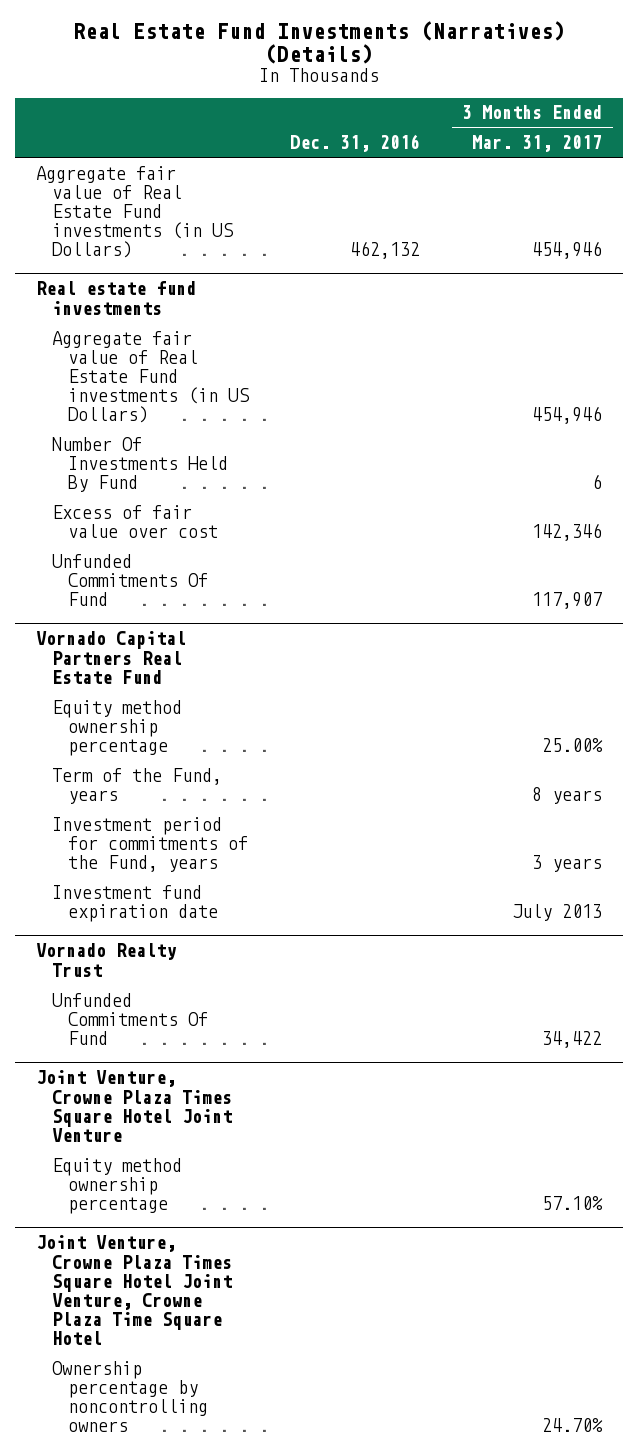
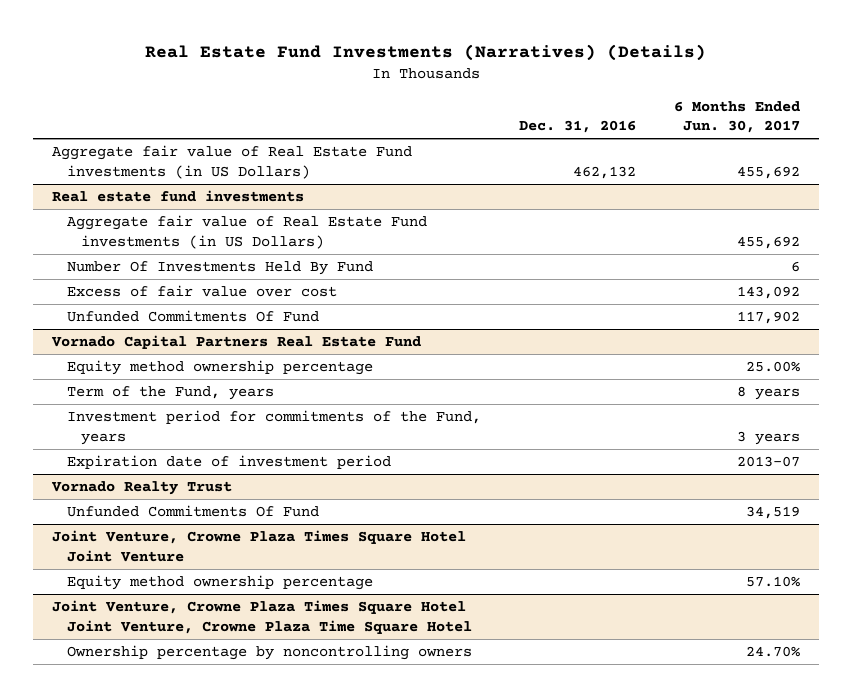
- | Dec. 31, 2016 | 3 Months Ended Mar. 31, 2017
+ | Dec. 31, 2016 | 6 Months Ended Jun. 30, 2017
@ Vornado Capital Partners Real Estate Fund
- Investment fund expiration date | | July 2013
+ Expiration date of investment period | | 2013-07

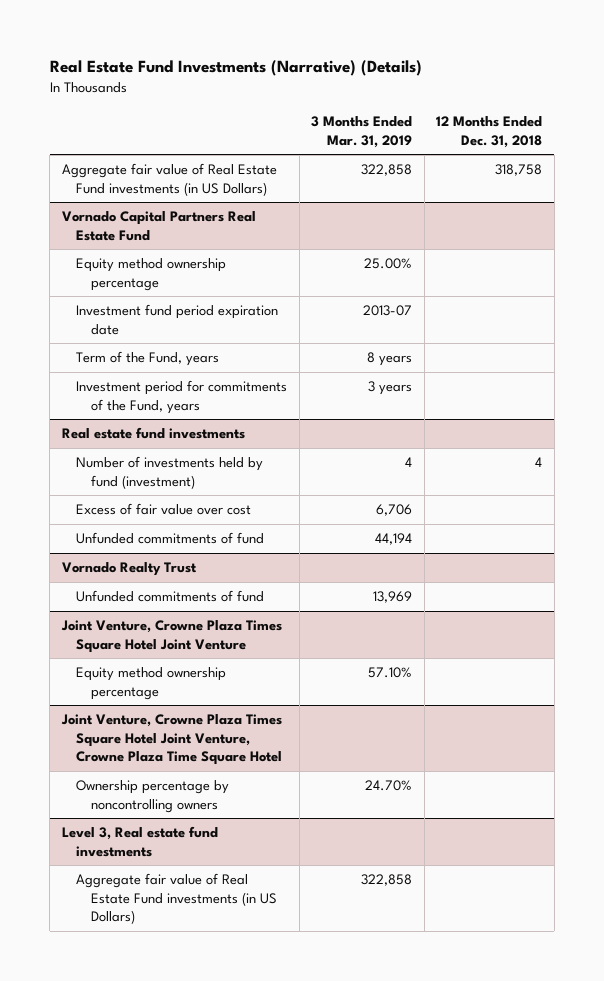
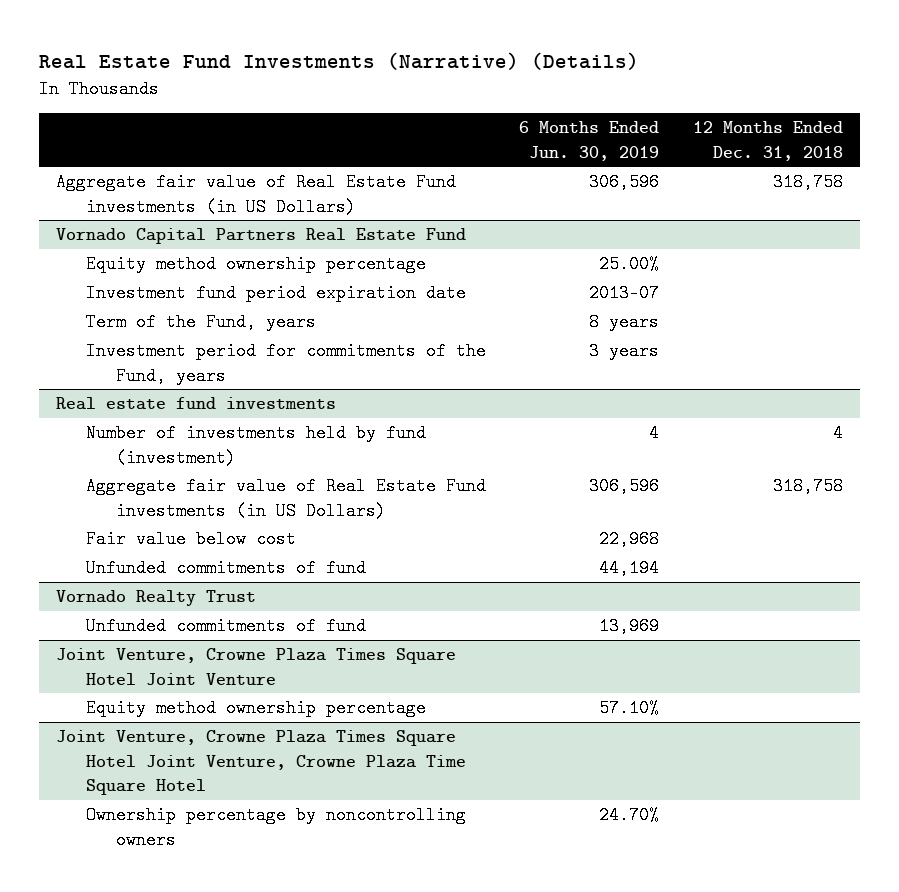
- | 3 Months Ended Mar. 31, 2019 | 12 Months Ended Dec. 31, 2018
+ | 6 Months Ended Jun. 30, 2019 | 12 Months Ended Dec. 31, 2018
@ Real estate fund investments
- Excess of fair value over cost | 6,706 |
+ Aggregate fair value of Real Estate Fund investments (in US Dollars) | 306,596 | 318,758
+ Fair value below cost | 22,968 |
- Level 3, Real estate fund investments
- Aggregate fair value of Real Estate Fund investments (in US Dollars) | 322,858 |

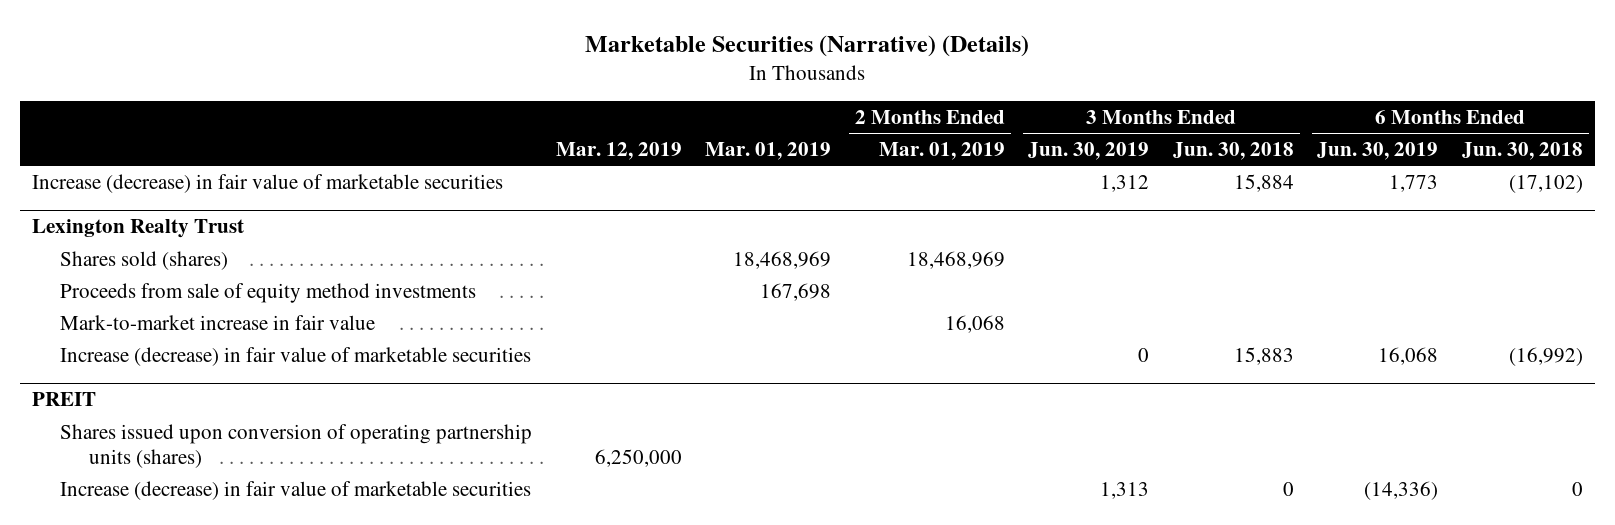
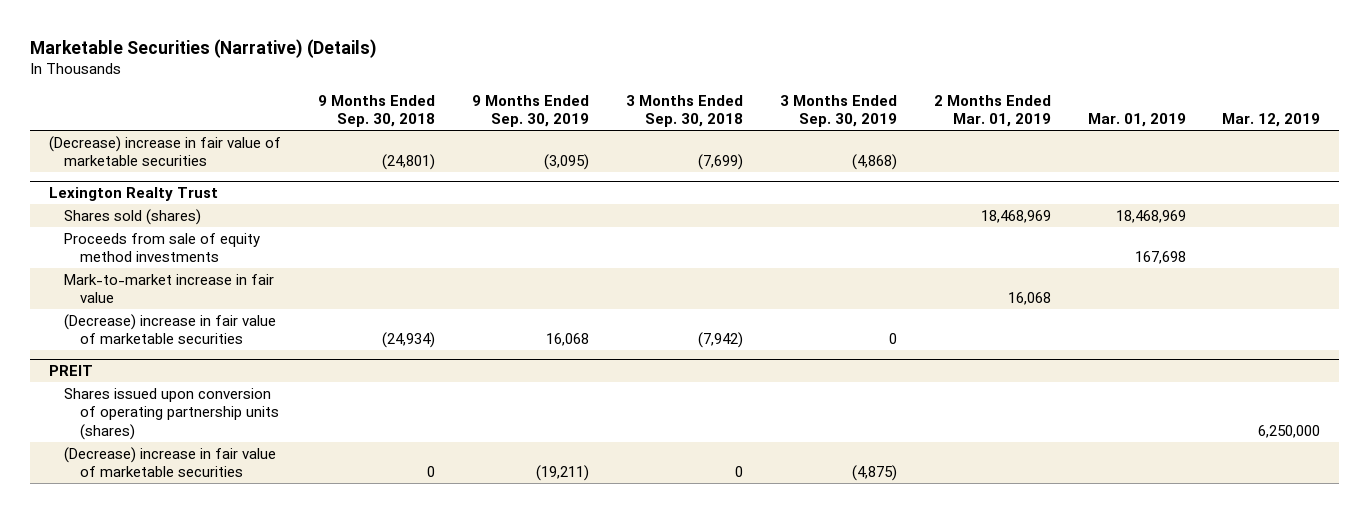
- | Mar. 12, 2019 | Mar. 01, 2019 | 2 Months Ended Mar. 01, 2019 | 3 Months Ended Jun. 30, 2019 | 3 Months Ended Jun. 30, 2018 | 6 Months Ended Jun. 30, 2019 | 6 Months Ended Jun. 30, 2018
+ | 9 Months Ended Sep. 30, 2018 | 9 Months Ended Sep. 30, 2019 | 3 Months Ended Sep. 30, 2018 | 3 Months Ended Sep. 30, 2019 | 2 Months Ended Mar. 01, 2019 | Mar. 01, 2019 | Mar. 12, 2019
- Increase (decrease) in fair value of marketable securities | | | | 1,312 | 15,884 | 1,773 | (17,102)
+ (Decrease) increase in fair value of marketable securities | (24,801) | (3,095) | (7,699) | (4,868) | | |
@ Lexington Realty Trust
- Increase (decrease) in fair value of marketable securities | | | | 0 | 15,883 | 16,068 | (16,992)
+ (Decrease) increase in fair value of marketable securities | (24,934) | 16,068 | (7,942) | 0 | | |
@ PREIT
- Increase (decrease) in fair value of marketable securities | | | | 1,313 | 0 | (14,336) | 0
+ (Decrease) increase in fair value of marketable securities | 0 | (19,211) | 0 | (4,875) | | |

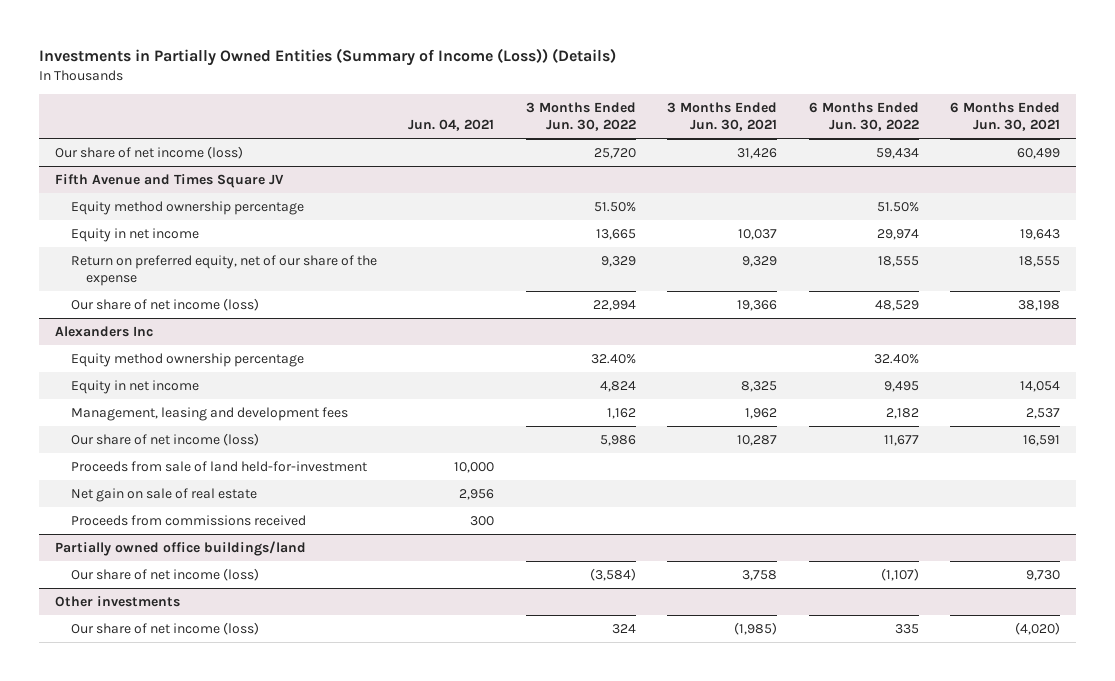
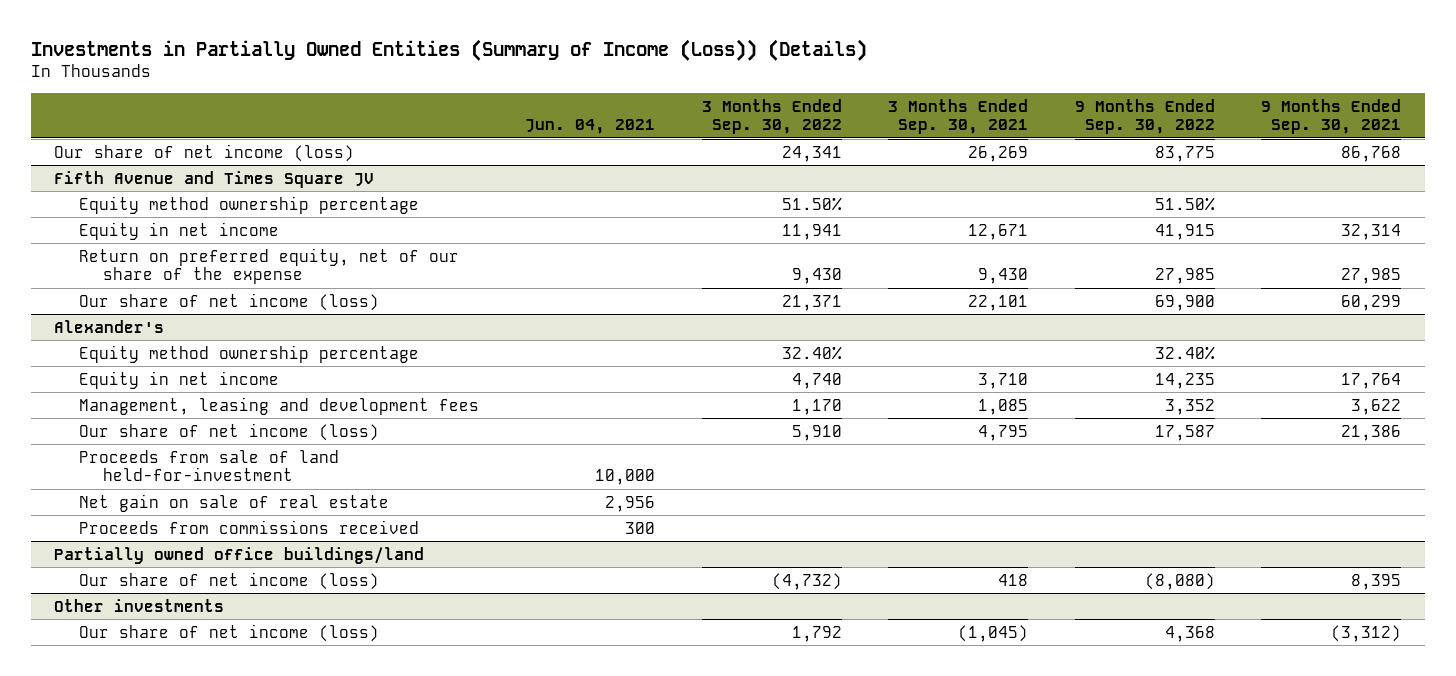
- | Jun. 04, 2021 | 3 Months Ended Jun. 30, 2022 | 3 Months Ended Jun. 30, 2021 | 6 Months Ended Jun. 30, 2022 | 6 Months Ended Jun. 30, 2021
+ | Jun. 04, 2021 | 3 Months Ended Sep. 30, 2022 | 3 Months Ended Sep. 30, 2021 | 9 Months Ended Sep. 30, 2022 | 9 Months Ended Sep. 30, 2021
- Alexanders Inc
+ Alexander's

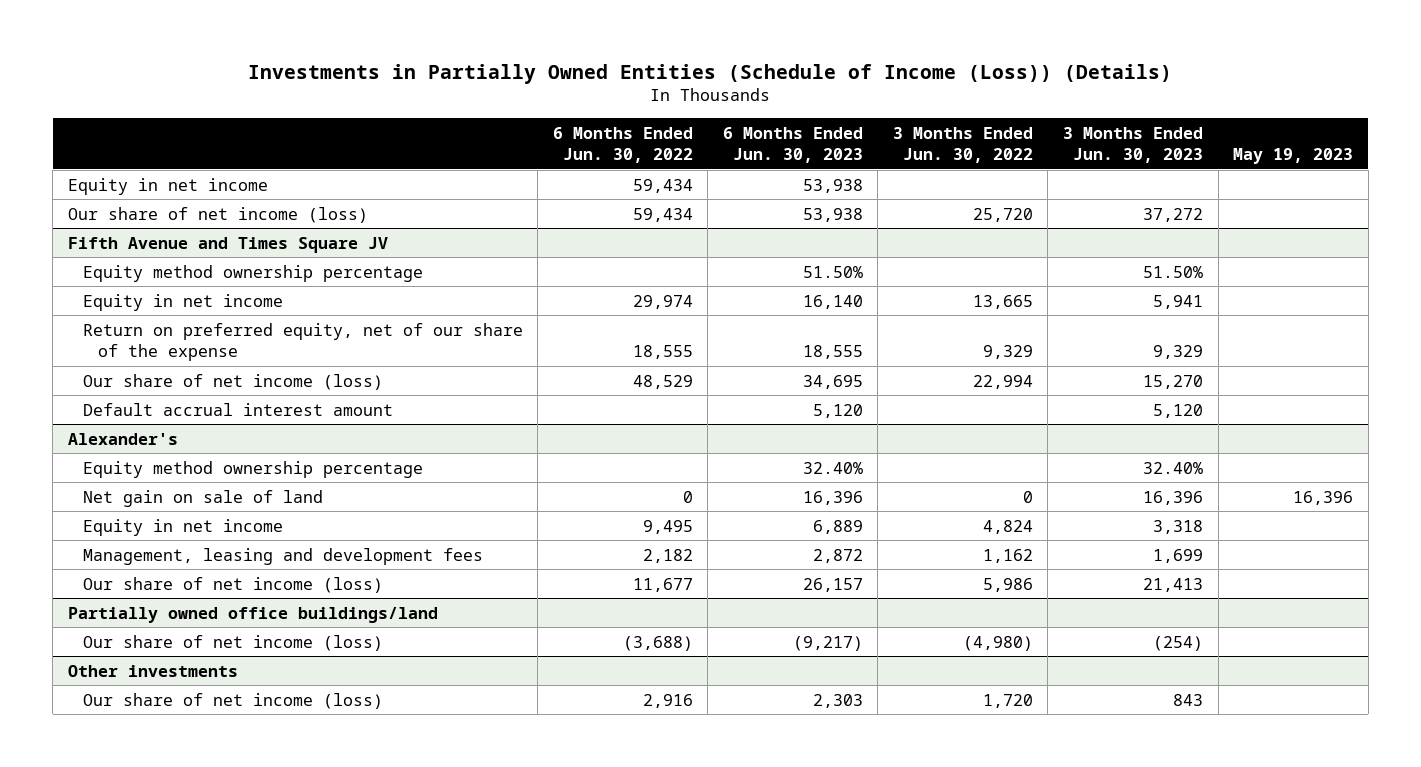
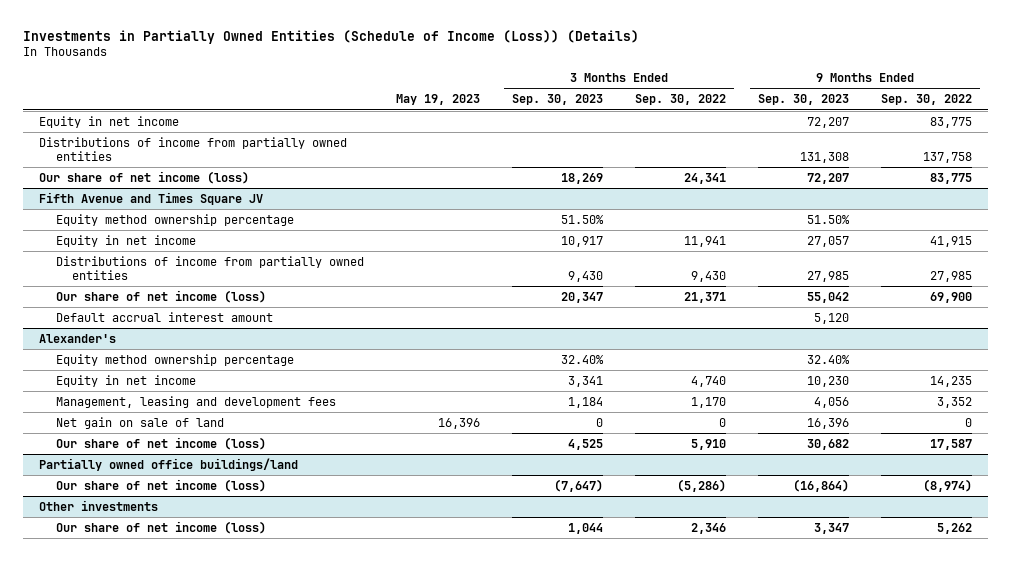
- | 6 Months Ended Jun. 30, 2022 | 6 Months Ended Jun. 30, 2023 | 3 Months Ended Jun. 30, 2022 | 3 Months Ended Jun. 30, 2023 | May 19, 2023
+ | May 19, 2023 | 3 Months Ended Sep. 30, 2023 | 3 Months Ended Sep. 30, 2022 | 9 Months Ended Sep. 30, 2023 | 9 Months Ended Sep. 30, 2022
+ Distributions of income from partially owned entities | | | | 131,308 | 137,758
@ Fifth Avenue and Times Square JV
- Return on preferred equity, net of our share of the expense | 18,555 | 18,555 | 9,329 | 9,329 |
+ Distributions of income from partially owned entities | | 9,430 | 9,430 | 27,985 | 27,985
@ Alexander's
moved down: Net gain on sale of land | 16,396 | 0 | 0 | 16,396 | 0

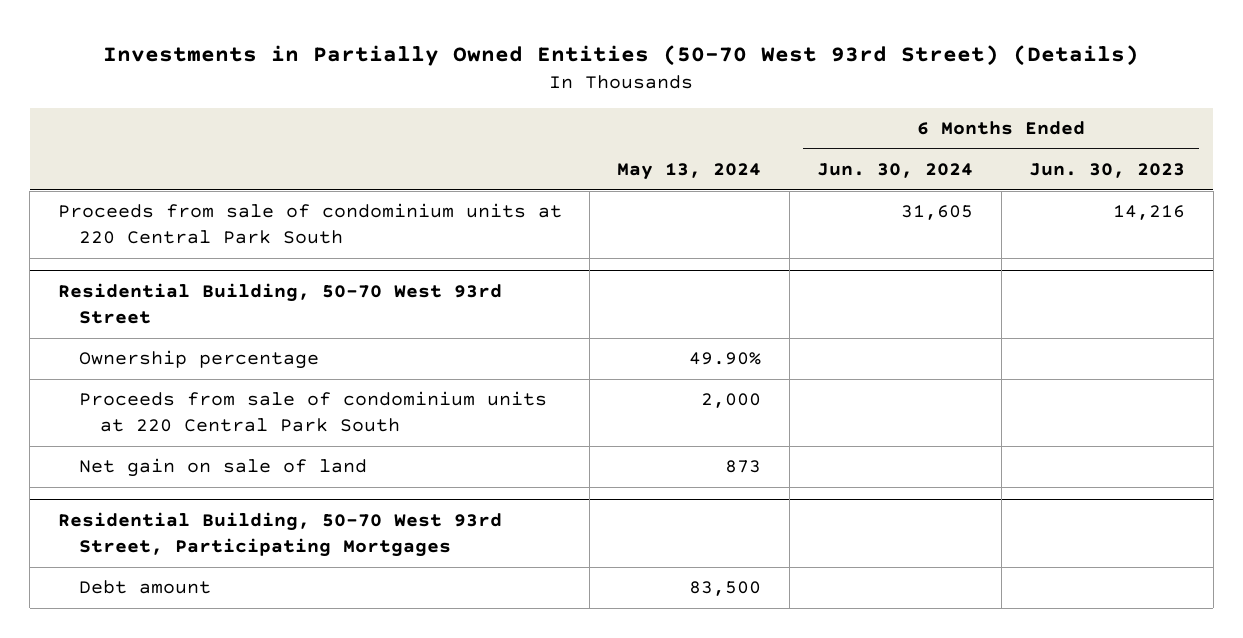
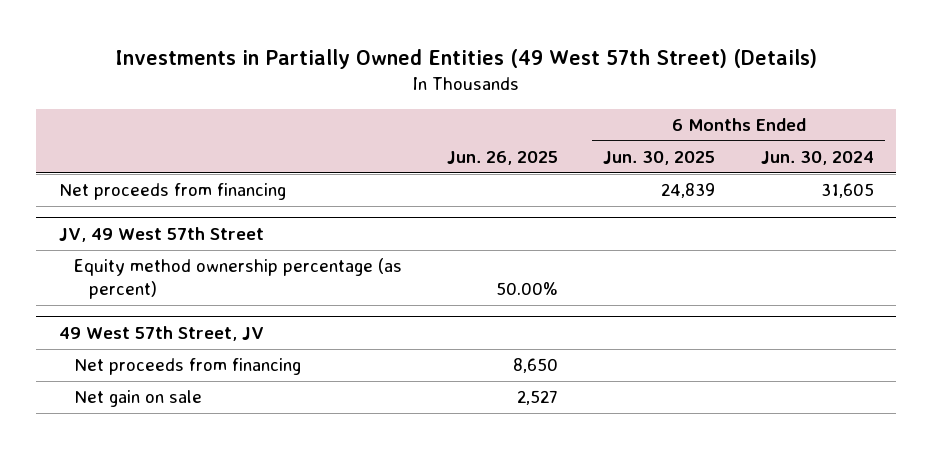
- Investments in Partially Owned Entities (50-70 West 93rd Street) (Details)
+ Investments in Partially Owned Entities (49 West 57th Street) (Details)
- | May 13, 2024 | 6 Months Ended Jun. 30, 2024 | 6 Months Ended Jun. 30, 2023
+ | Jun. 26, 2025 | 6 Months Ended Jun. 30, 2025 | 6 Months Ended Jun. 30, 2024
- Proceeds from sale of condominium units at 220 Central Park South | | 31,605 | 14,216
- Residential Building, 50-70 West 93rd Street
- Ownership percentage | 49.90% | |
- Proceeds from sale of condominium units at 220 Central Park South | 2,000 | |
- Net gain on sale of land | 873 | |
- Residential Building, 50-70 West 93rd Street, Participating Mortgages
- Debt amount | 83,500 | |
+ Net proceeds from financing | | 24,839 | 31,605
+ JV, 49 West 57th Street
+ Equity method ownership percentage (as percent) | 50.00% | |
+ 49 West 57th Street, JV
+ Net proceeds from financing | 8,650 | |
+ Net gain on sale | 2,527 | |

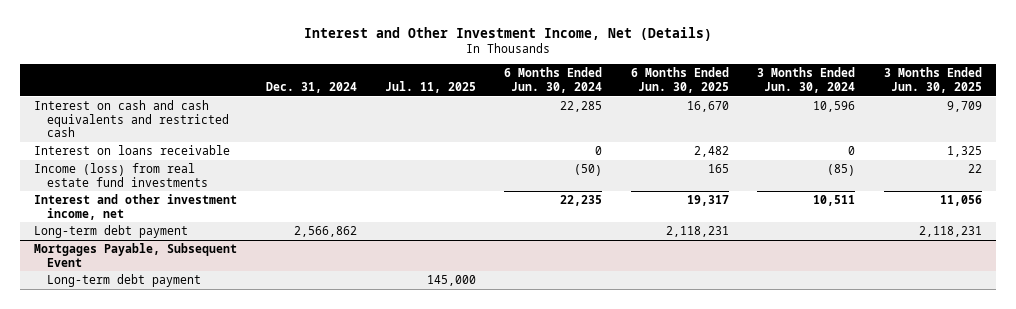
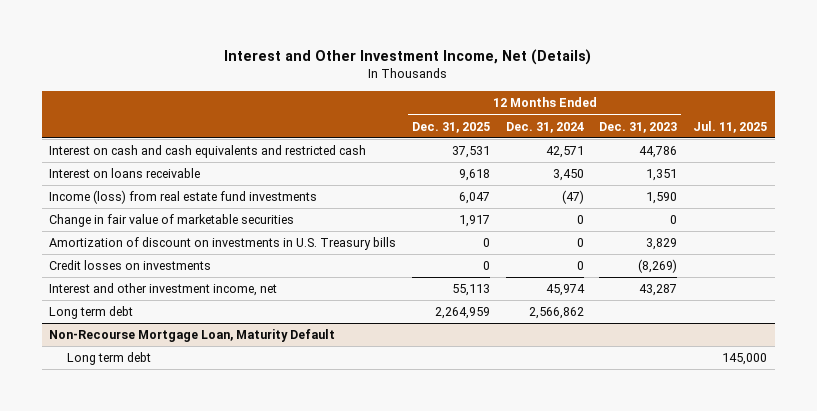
- | Dec. 31, 2024 | Jul. 11, 2025 | 6 Months Ended Jun. 30, 2024 | 6 Months Ended Jun. 30, 2025 | 3 Months Ended Jun. 30, 2024 | 3 Months Ended Jun. 30, 2025
+ | 12 Months Ended Dec. 31, 2025 | 12 Months Ended Dec. 31, 2024 | 12 Months Ended Dec. 31, 2023 | Jul. 11, 2025
+ Change in fair value of marketable securities | 1,917 | 0 | 0 |
+ Amortization of discount on investments in U.S. Treasury bills | 0 | 0 | 3,829 |
+ Credit losses on investments | 0 | 0 | (8,269) |
- Long-term debt payment | 2,566,862 | | | 2,118,231 | | 2,118,231
- Mortgages Payable, Subsequent Event
- Long-term debt payment | | 145,000 | | | |
+ Long term debt | 2,264,959 | 2,566,862 | |
+ Non-Recourse Mortgage Loan, Maturity Default
+ Long term debt | | | | 145,000

